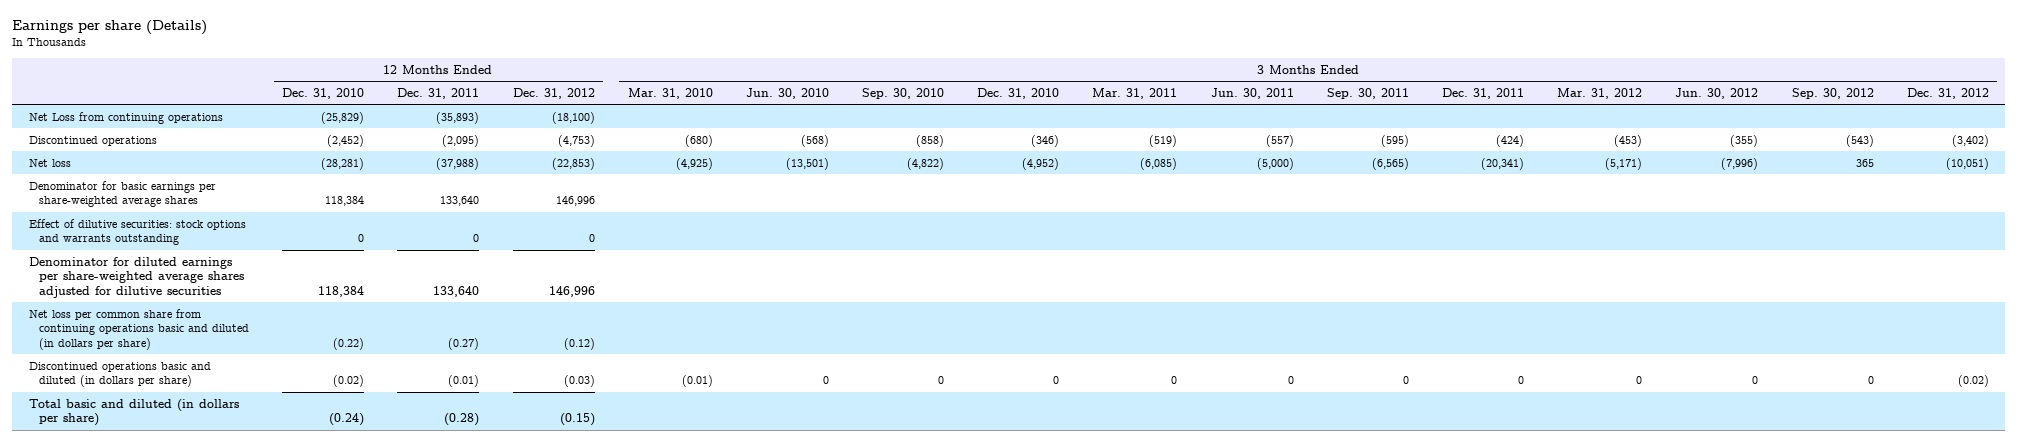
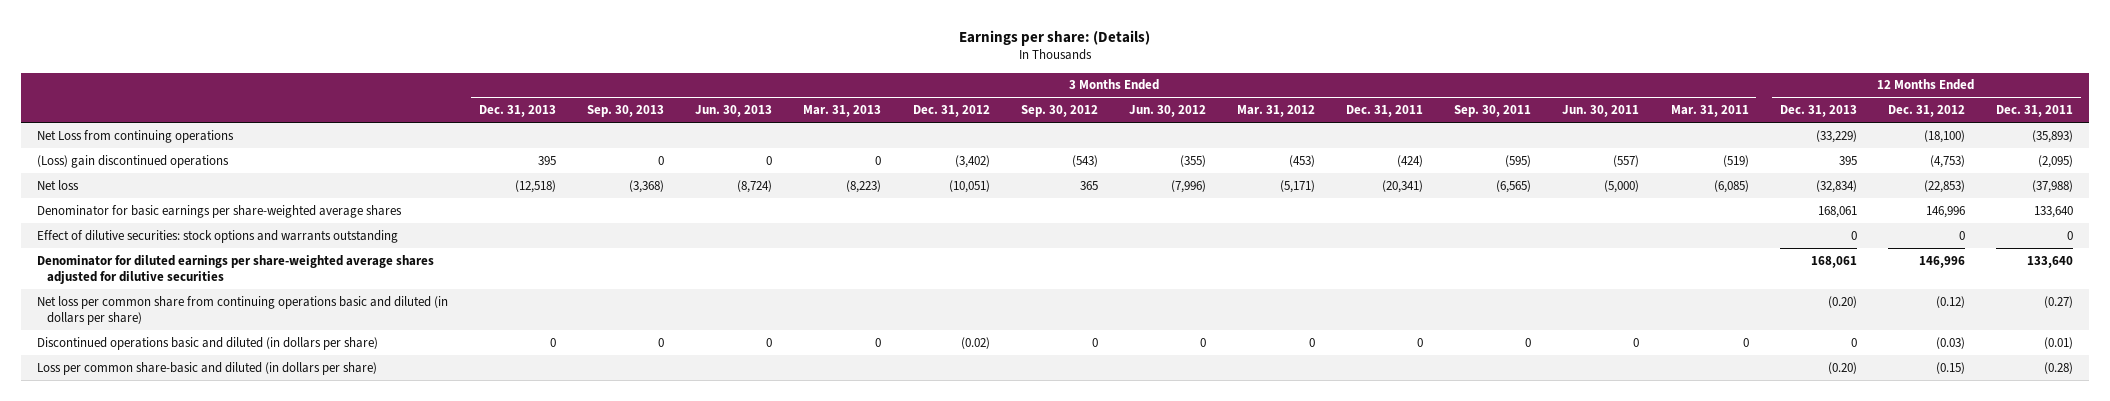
- Earnings per share (Details)
+ Earnings per share: (Details)
- | 12 Months Ended Dec. 31, 2010 | 12 Months Ended Dec. 31, 2011 | 12 Months Ended Dec. 31, 2012 | 3 Months Ended Mar. 31, 2010 | 3 Months Ended Jun. 30, 2010 | 3 Months Ended Sep. 30, 2010 | 3 Months Ended Dec. 31, 2010 | 3 Months Ended Mar. 31, 2011 | 3 Months Ended Jun. 30, 2011 | 3 Months Ended Sep. 30, 2011 | 3 Months Ended Dec. 31, 2011 | 3 Months Ended Mar. 31, 2012 | 3 Months Ended Jun. 30, 2012 | 3 Months Ended Sep. 30, 2012 | 3 Months Ended Dec. 31, 2012
+ | 3 Months Ended Dec. 31, 2013 | 3 Months Ended Sep. 30, 2013 | 3 Months Ended Jun. 30, 2013 | 3 Months Ended Mar. 31, 2013 | 3 Months Ended Dec. 31, 2012 | 3 Months Ended Sep. 30, 2012 | 3 Months Ended Jun. 30, 2012 | 3 Months Ended Mar. 31, 2012 | 3 Months Ended Dec. 31, 2011 | 3 Months Ended Sep. 30, 2011 | 3 Months Ended Jun. 30, 2011 | 3 Months Ended Mar. 31, 2011 | 12 Months Ended Dec. 31, 2013 | 12 Months Ended Dec. 31, 2012 | 12 Months Ended Dec. 31, 2011
- Discontinued operations | (2,452) | (2,095) | (4,753) | (680) | (568) | (858) | (346) | (519) | (557) | (595) | (424) | (453) | (355) | (543) | (3,402)
+ (Loss) gain discontinued operations | 395 | 0 | 0 | 0 | (3,402) | (543) | (355) | (453) | (424) | (595) | (557) | (519) | 395 | (4,753) | (2,095)
- Total basic and diluted (in dollars per share) | (0.24) | (0.28) | (0.15) | | | | | | | | | | | |
+ Loss per common share-basic and diluted (in dollars per share) | | | | | | | | | | | | | (0.20) | (0.15) | (0.28)

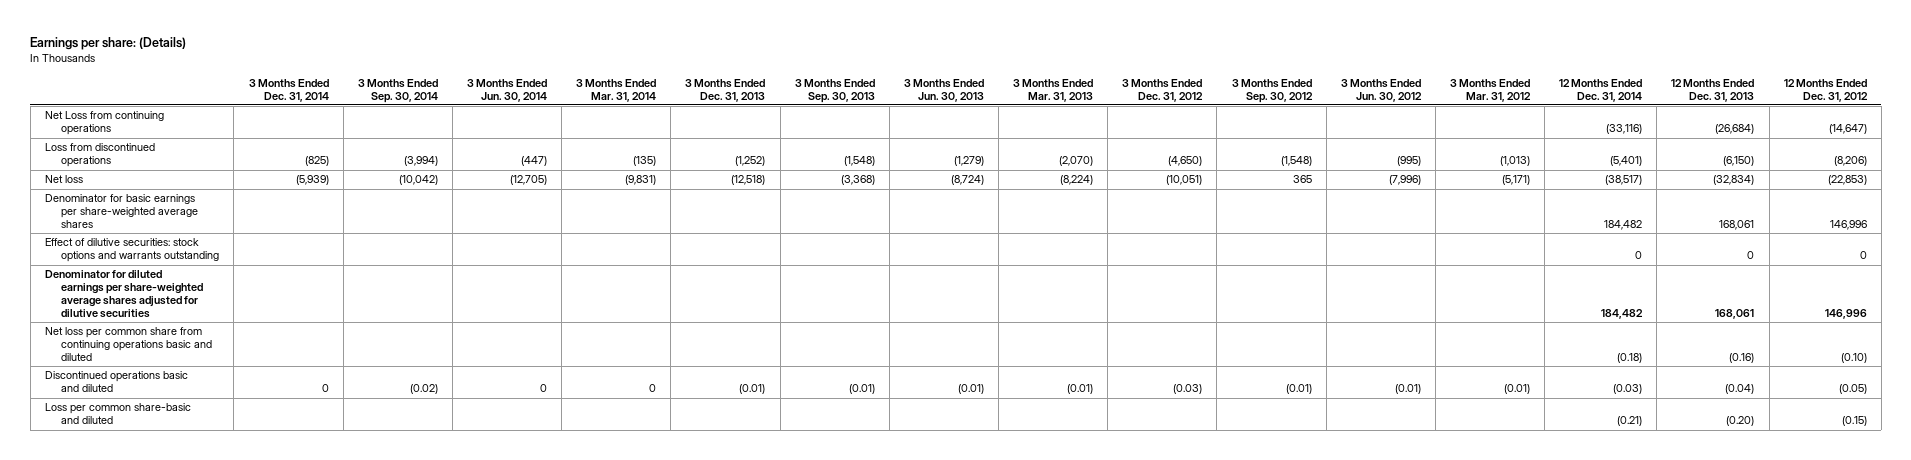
- | 3 Months Ended Dec. 31, 2013 | 3 Months Ended Sep. 30, 2013 | 3 Months Ended Jun. 30, 2013 | 3 Months Ended Mar. 31, 2013 | 3 Months Ended Dec. 31, 2012 | 3 Months Ended Sep. 30, 2012 | 3 Months Ended Jun. 30, 2012 | 3 Months Ended Mar. 31, 2012 | 3 Months Ended Dec. 31, 2011 | 3 Months Ended Sep. 30, 2011 | 3 Months Ended Jun. 30, 2011 | 3 Months Ended Mar. 31, 2011 | 12 Months Ended Dec. 31, 2013 | 12 Months Ended Dec. 31, 2012 | 12 Months Ended Dec. 31, 2011
+ | 3 Months Ended Dec. 31, 2014 | 3 Months Ended Sep. 30, 2014 | 3 Months Ended Jun. 30, 2014 | 3 Months Ended Mar. 31, 2014 | 3 Months Ended Dec. 31, 2013 | 3 Months Ended Sep. 30, 2013 | 3 Months Ended Jun. 30, 2013 | 3 Months Ended Mar. 31, 2013 | 3 Months Ended Dec. 31, 2012 | 3 Months Ended Sep. 30, 2012 | 3 Months Ended Jun. 30, 2012 | 3 Months Ended Mar. 31, 2012 | 12 Months Ended Dec. 31, 2014 | 12 Months Ended Dec. 31, 2013 | 12 Months Ended Dec. 31, 2012
- Net Loss from continuing operations | | | | | | | | | | | | | (33,229) | (18,100) | (35,893)
- (Loss) gain discontinued operations | 395 | 0 | 0 | 0 | (3,402) | (543) | (355) | (453) | (424) | (595) | (557) | (519) | 395 | (4,753) | (2,095)
- Net loss | (12,518) | (3,368) | (8,724) | (8,223) | (10,051) | 365 | (7,996) | (5,171) | (20,341) | (6,565) | (5,000) | (6,085) | (32,834) | (22,853) | (37,988)
+ Net Loss from continuing operations | | | | | | | | | | | | | (33,116) | (26,684) | (14,647)
+ Loss from discontinued operations | (825) | (3,994) | (447) | (135) | (1,252) | (1,548) | (1,279) | (2,070) | (4,650) | (1,548) | (995) | (1,013) | (5,401) | (6,150) | (8,206)
+ Net loss | (5,939) | (10,042) | (12,705) | (9,831) | (12,518) | (3,368) | (8,724) | (8,224) | (10,051) | 365 | (7,996) | (5,171) | (38,517) | (32,834) | (22,853)
- Net loss per common share from continuing operations basic and diluted (in dollars per share) | | | | | | | | | | | | | (0.20) | (0.12) | (0.27)
- Discontinued operations basic and diluted (in dollars per share) | 0 | 0 | 0 | 0 | (0.02) | 0 | 0 | 0 | 0 | 0 | 0 | 0 | 0 | (0.03) | (0.01)
- Loss per common share-basic and diluted (in dollars per share) | | | | | | | | | | | | | (0.20) | (0.15) | (0.28)
+ Net loss per common share from continuing operations basic and diluted | | | | | | | | | | | | | (0.18) | (0.16) | (0.10)
+ Discontinued operations basic and diluted | 0 | (0.02) | 0 | 0 | (0.01) | (0.01) | (0.01) | (0.01) | (0.03) | (0.01) | (0.01) | (0.01) | (0.03) | (0.04) | (0.05)
+ Loss per common share-basic and diluted | | | | | | | | | | | | | (0.21) | (0.20) | (0.15)

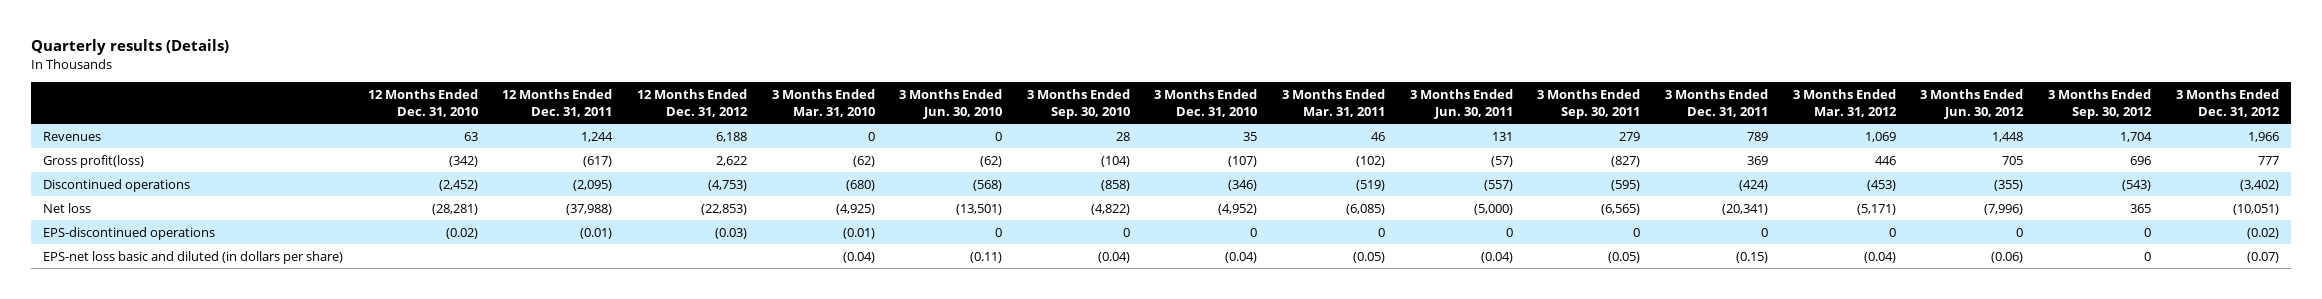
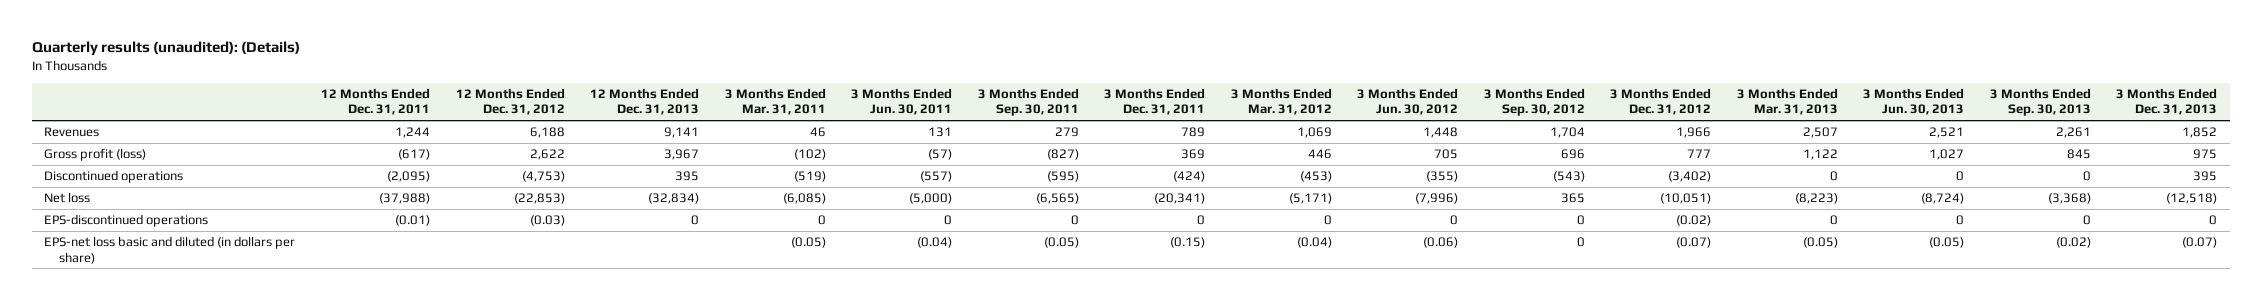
- Quarterly results (Details)
+ Quarterly results (unaudited): (Details)
- | 12 Months Ended Dec. 31, 2010 | 12 Months Ended Dec. 31, 2011 | 12 Months Ended Dec. 31, 2012 | 3 Months Ended Mar. 31, 2010 | 3 Months Ended Jun. 30, 2010 | 3 Months Ended Sep. 30, 2010 | 3 Months Ended Dec. 31, 2010 | 3 Months Ended Mar. 31, 2011 | 3 Months Ended Jun. 30, 2011 | 3 Months Ended Sep. 30, 2011 | 3 Months Ended Dec. 31, 2011 | 3 Months Ended Mar. 31, 2012 | 3 Months Ended Jun. 30, 2012 | 3 Months Ended Sep. 30, 2012 | 3 Months Ended Dec. 31, 2012
+ | 12 Months Ended Dec. 31, 2011 | 12 Months Ended Dec. 31, 2012 | 12 Months Ended Dec. 31, 2013 | 3 Months Ended Mar. 31, 2011 | 3 Months Ended Jun. 30, 2011 | 3 Months Ended Sep. 30, 2011 | 3 Months Ended Dec. 31, 2011 | 3 Months Ended Mar. 31, 2012 | 3 Months Ended Jun. 30, 2012 | 3 Months Ended Sep. 30, 2012 | 3 Months Ended Dec. 31, 2012 | 3 Months Ended Mar. 31, 2013 | 3 Months Ended Jun. 30, 2013 | 3 Months Ended Sep. 30, 2013 | 3 Months Ended Dec. 31, 2013
- Gross profit(loss) | (342) | (617) | 2,622 | (62) | (62) | (104) | (107) | (102) | (57) | (827) | 369 | 446 | 705 | 696 | 777
+ Gross profit (loss) | (617) | 2,622 | 3,967 | (102) | (57) | (827) | 369 | 446 | 705 | 696 | 777 | 1,122 | 1,027 | 845 | 975

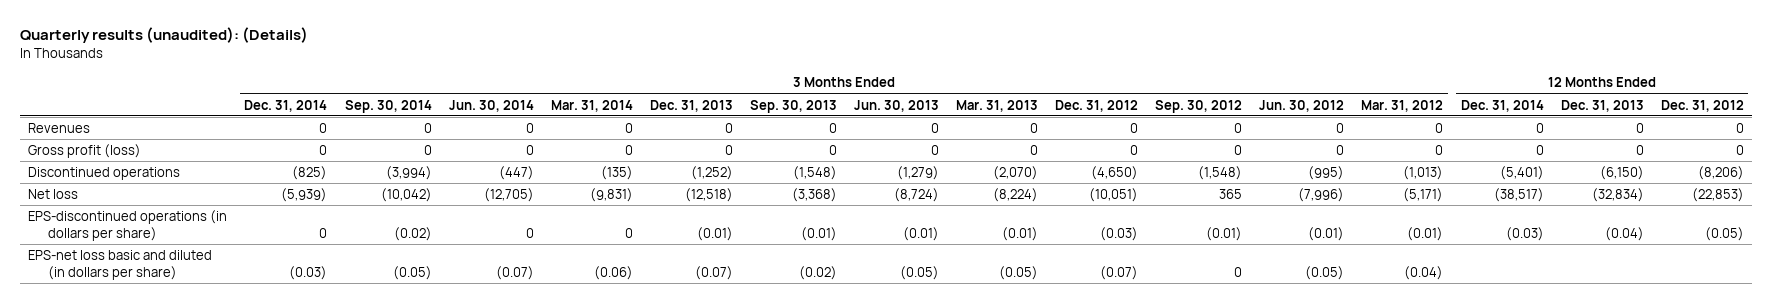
- | 12 Months Ended Dec. 31, 2011 | 12 Months Ended Dec. 31, 2012 | 12 Months Ended Dec. 31, 2013 | 3 Months Ended Mar. 31, 2011 | 3 Months Ended Jun. 30, 2011 | 3 Months Ended Sep. 30, 2011 | 3 Months Ended Dec. 31, 2011 | 3 Months Ended Mar. 31, 2012 | 3 Months Ended Jun. 30, 2012 | 3 Months Ended Sep. 30, 2012 | 3 Months Ended Dec. 31, 2012 | 3 Months Ended Mar. 31, 2013 | 3 Months Ended Jun. 30, 2013 | 3 Months Ended Sep. 30, 2013 | 3 Months Ended Dec. 31, 2013
+ | 3 Months Ended Dec. 31, 2014 | 3 Months Ended Sep. 30, 2014 | 3 Months Ended Jun. 30, 2014 | 3 Months Ended Mar. 31, 2014 | 3 Months Ended Dec. 31, 2013 | 3 Months Ended Sep. 30, 2013 | 3 Months Ended Jun. 30, 2013 | 3 Months Ended Mar. 31, 2013 | 3 Months Ended Dec. 31, 2012 | 3 Months Ended Sep. 30, 2012 | 3 Months Ended Jun. 30, 2012 | 3 Months Ended Mar. 31, 2012 | 12 Months Ended Dec. 31, 2014 | 12 Months Ended Dec. 31, 2013 | 12 Months Ended Dec. 31, 2012
- Revenues | 1,244 | 6,188 | 9,141 | 46 | 131 | 279 | 789 | 1,069 | 1,448 | 1,704 | 1,966 | 2,507 | 2,521 | 2,261 | 1,852
- Gross profit (loss) | (617) | 2,622 | 3,967 | (102) | (57) | (827) | 369 | 446 | 705 | 696 | 777 | 1,122 | 1,027 | 845 | 975
- Discontinued operations | (2,095) | (4,753) | 395 | (519) | (557) | (595) | (424) | (453) | (355) | (543) | (3,402) | 0 | 0 | 0 | 395
- Net loss | (37,988) | (22,853) | (32,834) | (6,085) | (5,000) | (6,565) | (20,341) | (5,171) | (7,996) | 365 | (10,051) | (8,223) | (8,724) | (3,368) | (12,518)
- EPS-discontinued operations | (0.01) | (0.03) | 0 | 0 | 0 | 0 | 0 | 0 | 0 | 0 | (0.02) | 0 | 0 | 0 | 0
- EPS-net loss basic and diluted (in dollars per share) | | | | (0.05) | (0.04) | (0.05) | (0.15) | (0.04) | (0.06) | 0 | (0.07) | (0.05) | (0.05) | (0.02) | (0.07)
+ Revenues | 0 | 0 | 0 | 0 | 0 | 0 | 0 | 0 | 0 | 0 | 0 | 0 | 0 | 0 | 0
+ Gross profit (loss) | 0 | 0 | 0 | 0 | 0 | 0 | 0 | 0 | 0 | 0 | 0 | 0 | 0 | 0 | 0
+ Discontinued operations | (825) | (3,994) | (447) | (135) | (1,252) | (1,548) | (1,279) | (2,070) | (4,650) | (1,548) | (995) | (1,013) | (5,401) | (6,150) | (8,206)
+ Net loss | (5,939) | (10,042) | (12,705) | (9,831) | (12,518) | (3,368) | (8,724) | (8,224) | (10,051) | 365 | (7,996) | (5,171) | (38,517) | (32,834) | (22,853)
+ EPS-discontinued operations (in dollars per share) | 0 | (0.02) | 0 | 0 | (0.01) | (0.01) | (0.01) | (0.01) | (0.03) | (0.01) | (0.01) | (0.01) | (0.03) | (0.04) | (0.05)
+ EPS-net loss basic and diluted (in dollars per share) | (0.03) | (0.05) | (0.07) | (0.06) | (0.07) | (0.02) | (0.05) | (0.05) | (0.07) | 0 | (0.05) | (0.04) | | |

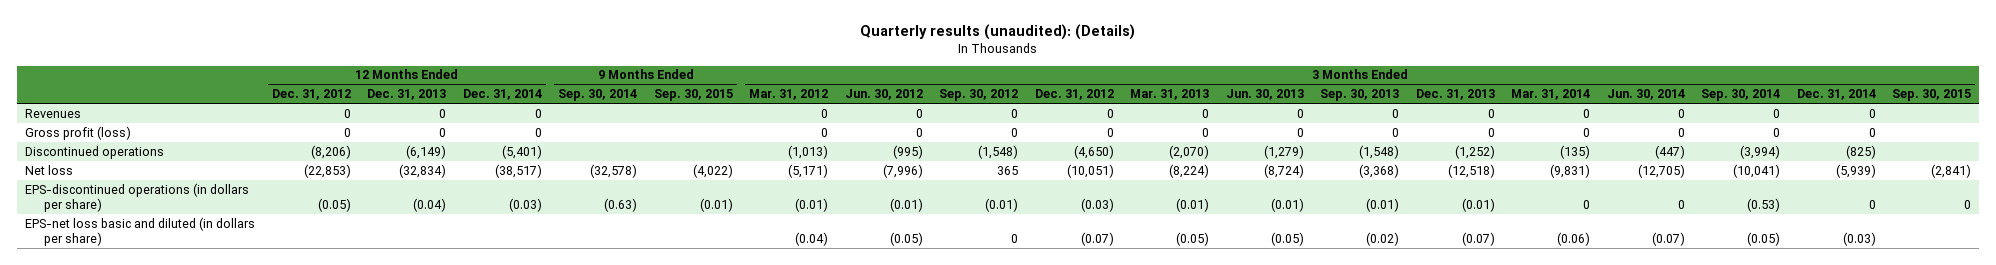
- | 3 Months Ended Dec. 31, 2014 | 3 Months Ended Sep. 30, 2014 | 3 Months Ended Jun. 30, 2014 | 3 Months Ended Mar. 31, 2014 | 3 Months Ended Dec. 31, 2013 | 3 Months Ended Sep. 30, 2013 | 3 Months Ended Jun. 30, 2013 | 3 Months Ended Mar. 31, 2013 | 3 Months Ended Dec. 31, 2012 | 3 Months Ended Sep. 30, 2012 | 3 Months Ended Jun. 30, 2012 | 3 Months Ended Mar. 31, 2012 | 12 Months Ended Dec. 31, 2014 | 12 Months Ended Dec. 31, 2013 | 12 Months Ended Dec. 31, 2012
+ | 12 Months Ended Dec. 31, 2012 | 12 Months Ended Dec. 31, 2013 | 12 Months Ended Dec. 31, 2014 | 9 Months Ended Sep. 30, 2014 | 9 Months Ended Sep. 30, 2015 | 3 Months Ended Mar. 31, 2012 | 3 Months Ended Jun. 30, 2012 | 3 Months Ended Sep. 30, 2012 | 3 Months Ended Dec. 31, 2012 | 3 Months Ended Mar. 31, 2013 | 3 Months Ended Jun. 30, 2013 | 3 Months Ended Sep. 30, 2013 | 3 Months Ended Dec. 31, 2013 | 3 Months Ended Mar. 31, 2014 | 3 Months Ended Jun. 30, 2014 | 3 Months Ended Sep. 30, 2014 | 3 Months Ended Dec. 31, 2014 | 3 Months Ended Sep. 30, 2015
- Discontinued operations | (825) | (3,994) | (447) | (135) | (1,252) | (1,548) | (1,279) | (2,070) | (4,650) | (1,548) | (995) | (1,013) | (5,401) | (6,150) | (8,206)
- Net loss | (5,939) | (10,042) | (12,705) | (9,831) | (12,518) | (3,368) | (8,724) | (8,224) | (10,051) | 365 | (7,996) | (5,171) | (38,517) | (32,834) | (22,853)
- EPS-discontinued operations (in dollars per share) | 0 | (0.02) | 0 | 0 | (0.01) | (0.01) | (0.01) | (0.01) | (0.03) | (0.01) | (0.01) | (0.01) | (0.03) | (0.04) | (0.05)
+ Discontinued operations | (8,206) | (6,149) | (5,401) | | | (1,013) | (995) | (1,548) | (4,650) | (2,070) | (1,279) | (1,548) | (1,252) | (135) | (447) | (3,994) | (825) |
+ Net loss | (22,853) | (32,834) | (38,517) | (32,578) | (4,022) | (5,171) | (7,996) | 365 | (10,051) | (8,224) | (8,724) | (3,368) | (12,518) | (9,831) | (12,705) | (10,041) | (5,939) | (2,841)
+ EPS-discontinued operations (in dollars per share) | (0.05) | (0.04) | (0.03) | (0.63) | (0.01) | (0.01) | (0.01) | (0.01) | (0.03) | (0.01) | (0.01) | (0.01) | (0.01) | 0 | 0 | (0.53) | 0 | 0

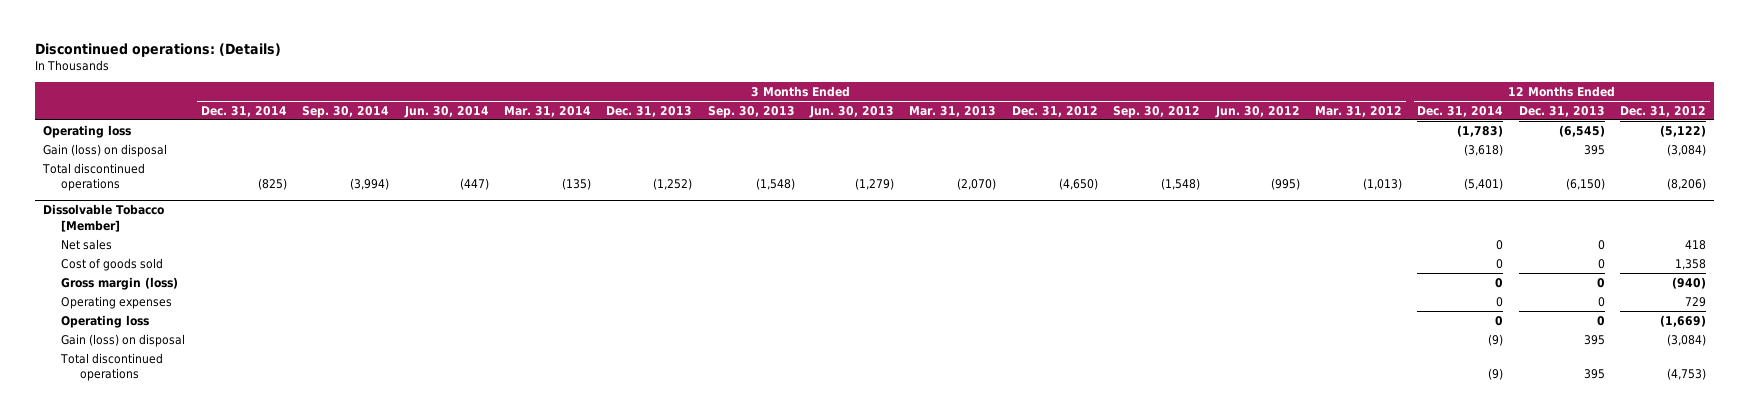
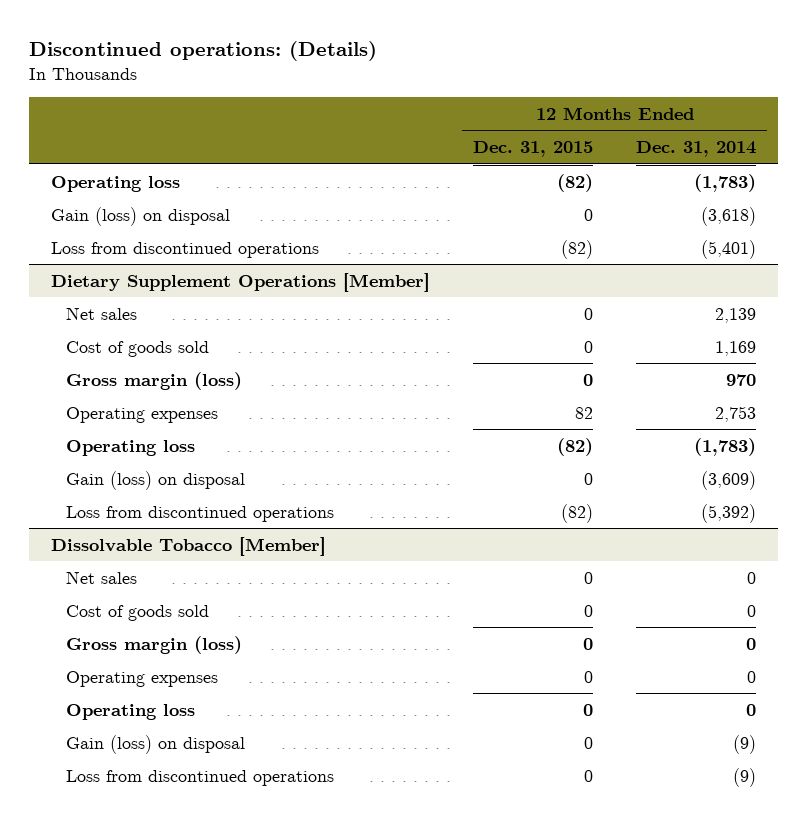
- | 3 Months Ended Dec. 31, 2014 | 3 Months Ended Sep. 30, 2014 | 3 Months Ended Jun. 30, 2014 | 3 Months Ended Mar. 31, 2014 | 3 Months Ended Dec. 31, 2013 | 3 Months Ended Sep. 30, 2013 | 3 Months Ended Jun. 30, 2013 | 3 Months Ended Mar. 31, 2013 | 3 Months Ended Dec. 31, 2012 | 3 Months Ended Sep. 30, 2012 | 3 Months Ended Jun. 30, 2012 | 3 Months Ended Mar. 31, 2012 | 12 Months Ended Dec. 31, 2014 | 12 Months Ended Dec. 31, 2013 | 12 Months Ended Dec. 31, 2012
+ | 12 Months Ended Dec. 31, 2015 | 12 Months Ended Dec. 31, 2014
- Total discontinued operations | (825) | (3,994) | (447) | (135) | (1,252) | (1,548) | (1,279) | (2,070) | (4,650) | (1,548) | (995) | (1,013) | (5,401) | (6,150) | (8,206)
+ Loss from discontinued operations | (82) | (5,401)
+ Dietary Supplement Operations [Member]
+ Net sales | 0 | 2,139
+ Cost of goods sold | 0 | 1,169
+ Gross margin (loss) | 0 | 970
+ Operating expenses | 82 | 2,753
+ Operating loss | (82) | (1,783)
+ Gain (loss) on disposal | 0 | (3,609)
+ Loss from discontinued operations | (82) | (5,392)
@ Dissolvable Tobacco [Member]
- Total discontinued operations | | | | | | | | | | | | | (9) | 395 | (4,753)
+ Loss from discontinued operations | 0 | (9)

